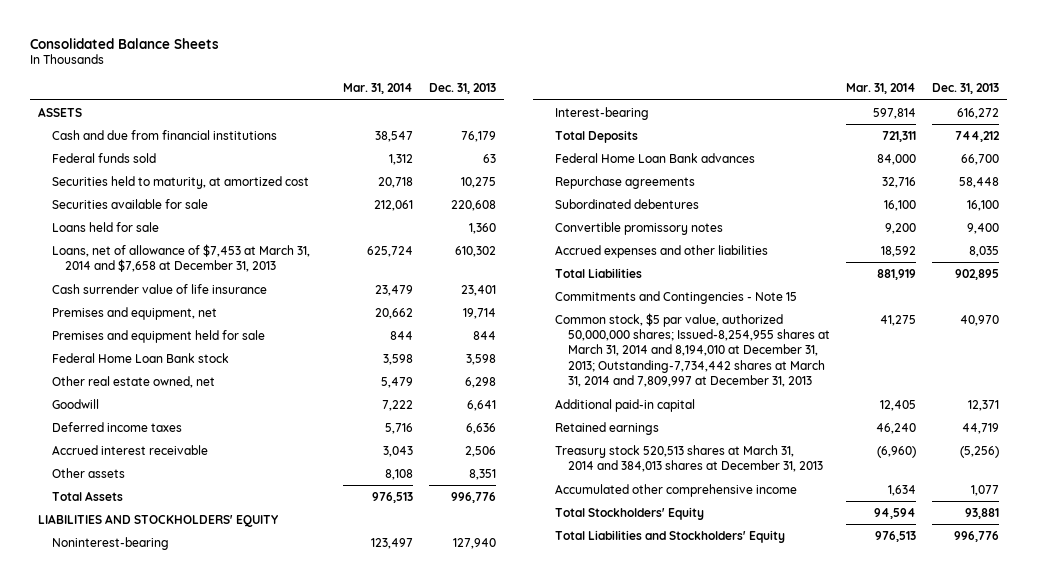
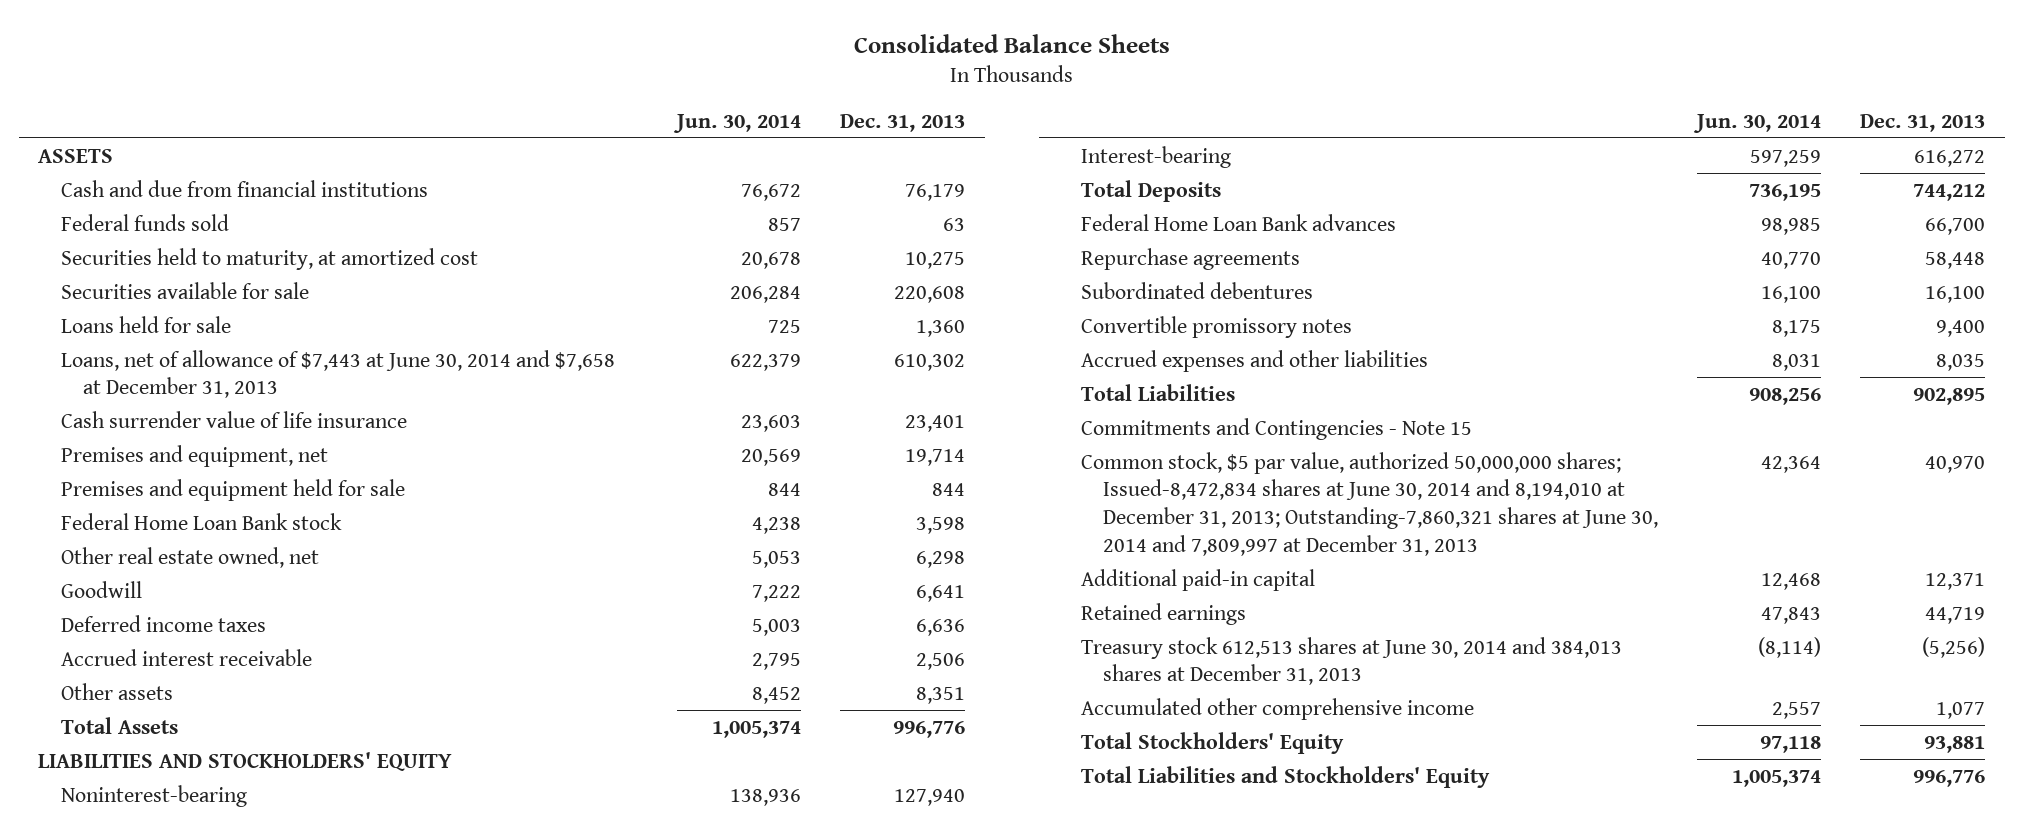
- | Mar. 31, 2014 | Dec. 31, 2013
+ | Jun. 30, 2014 | Dec. 31, 2013
- Loans, net of allowance of $7,453 at March 31, 2014 and $7,658 at December 31, 2013 | 625,724 | 610,302
+ Loans, net of allowance of $7,443 at June 30, 2014 and $7,658 at December 31, 2013 | 622,379 | 610,302
- Common stock, $5 par value, authorized 50,000,000 shares; Issued-8,254,955 shares at March 31, 2014 and 8,194,010 at December 31, 2013; Outstanding-7,734,442 shares at March 31, 2014 and 7,809,997 at December 31, 2013 | 41,275 | 40,970
+ Common stock, $5 par value, authorized 50,000,000 shares; Issued-8,472,834 shares at June 30, 2014 and 8,194,010 at December 31, 2013; Outstanding-7,860,321 shares at June 30, 2014 and 7,809,997 at December 31, 2013 | 42,364 | 40,970
- Treasury stock 520,513 shares at March 31, 2014 and 384,013 shares at December 31, 2013 | (6,960) | (5,256)
+ Treasury stock 612,513 shares at June 30, 2014 and 384,013 shares at December 31, 2013 | (8,114) | (5,256)

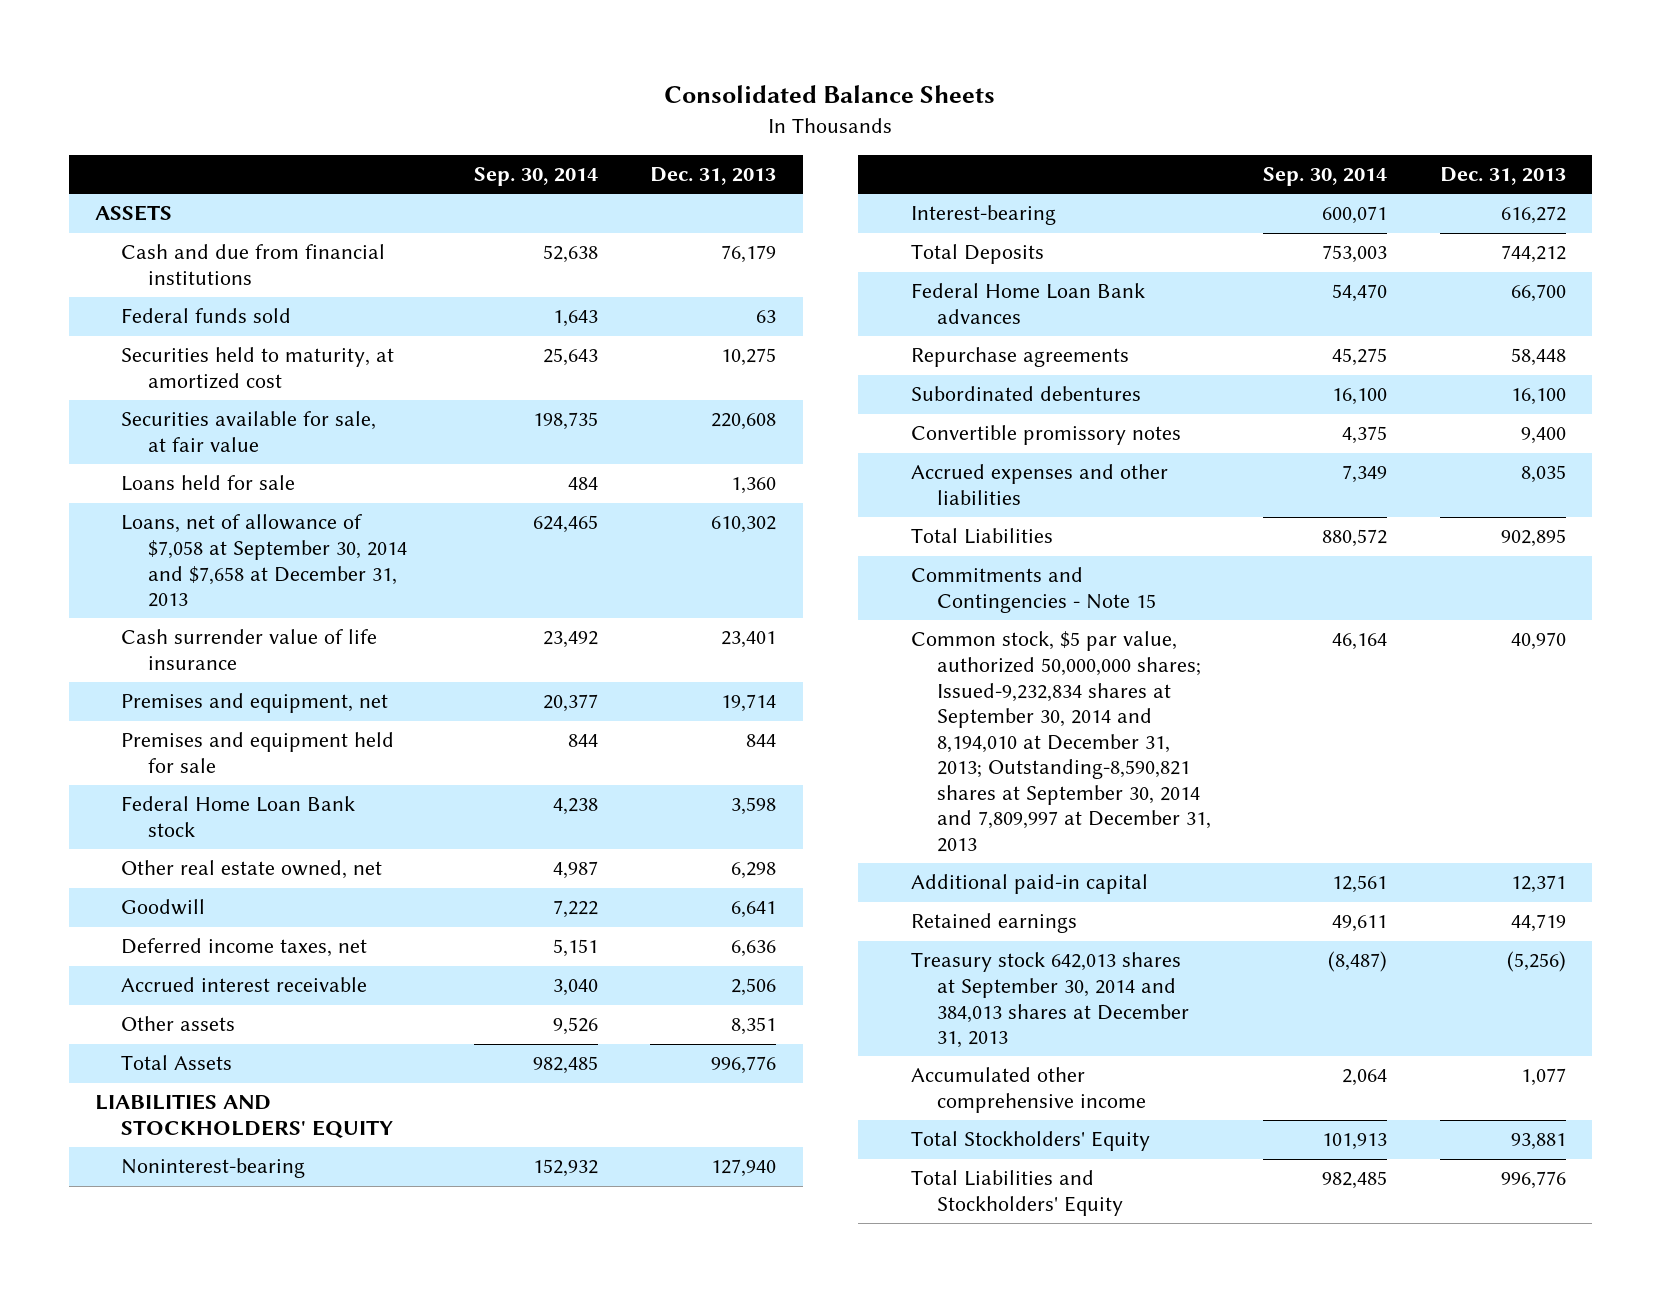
- | Jun. 30, 2014 | Dec. 31, 2013
+ | Sep. 30, 2014 | Dec. 31, 2013
- Securities available for sale | 206,284 | 220,608
+ Securities available for sale, at fair value | 198,735 | 220,608
- Loans, net of allowance of $7,443 at June 30, 2014 and $7,658 at December 31, 2013 | 622,379 | 610,302
+ Loans, net of allowance of $7,058 at September 30, 2014 and $7,658 at December 31, 2013 | 624,465 | 610,302
- Deferred income taxes | 5,003 | 6,636
+ Deferred income taxes, net | 5,151 | 6,636
- Common stock, $5 par value, authorized 50,000,000 shares; Issued-8,472,834 shares at June 30, 2014 and 8,194,010 at December 31, 2013; Outstanding-7,860,321 shares at June 30, 2014 and 7,809,997 at December 31, 2013 | 42,364 | 40,970
+ Common stock, $5 par value, authorized 50,000,000 shares; Issued-9,232,834 shares at September 30, 2014 and 8,194,010 at December 31, 2013; Outstanding-8,590,821 shares at September 30, 2014 and 7,809,997 at December 31, 2013 | 46,164 | 40,970
- Treasury stock 612,513 shares at June 30, 2014 and 384,013 shares at December 31, 2013 | (8,114) | (5,256)
+ Treasury stock 642,013 shares at September 30, 2014 and 384,013 shares at December 31, 2013 | (8,487) | (5,256)

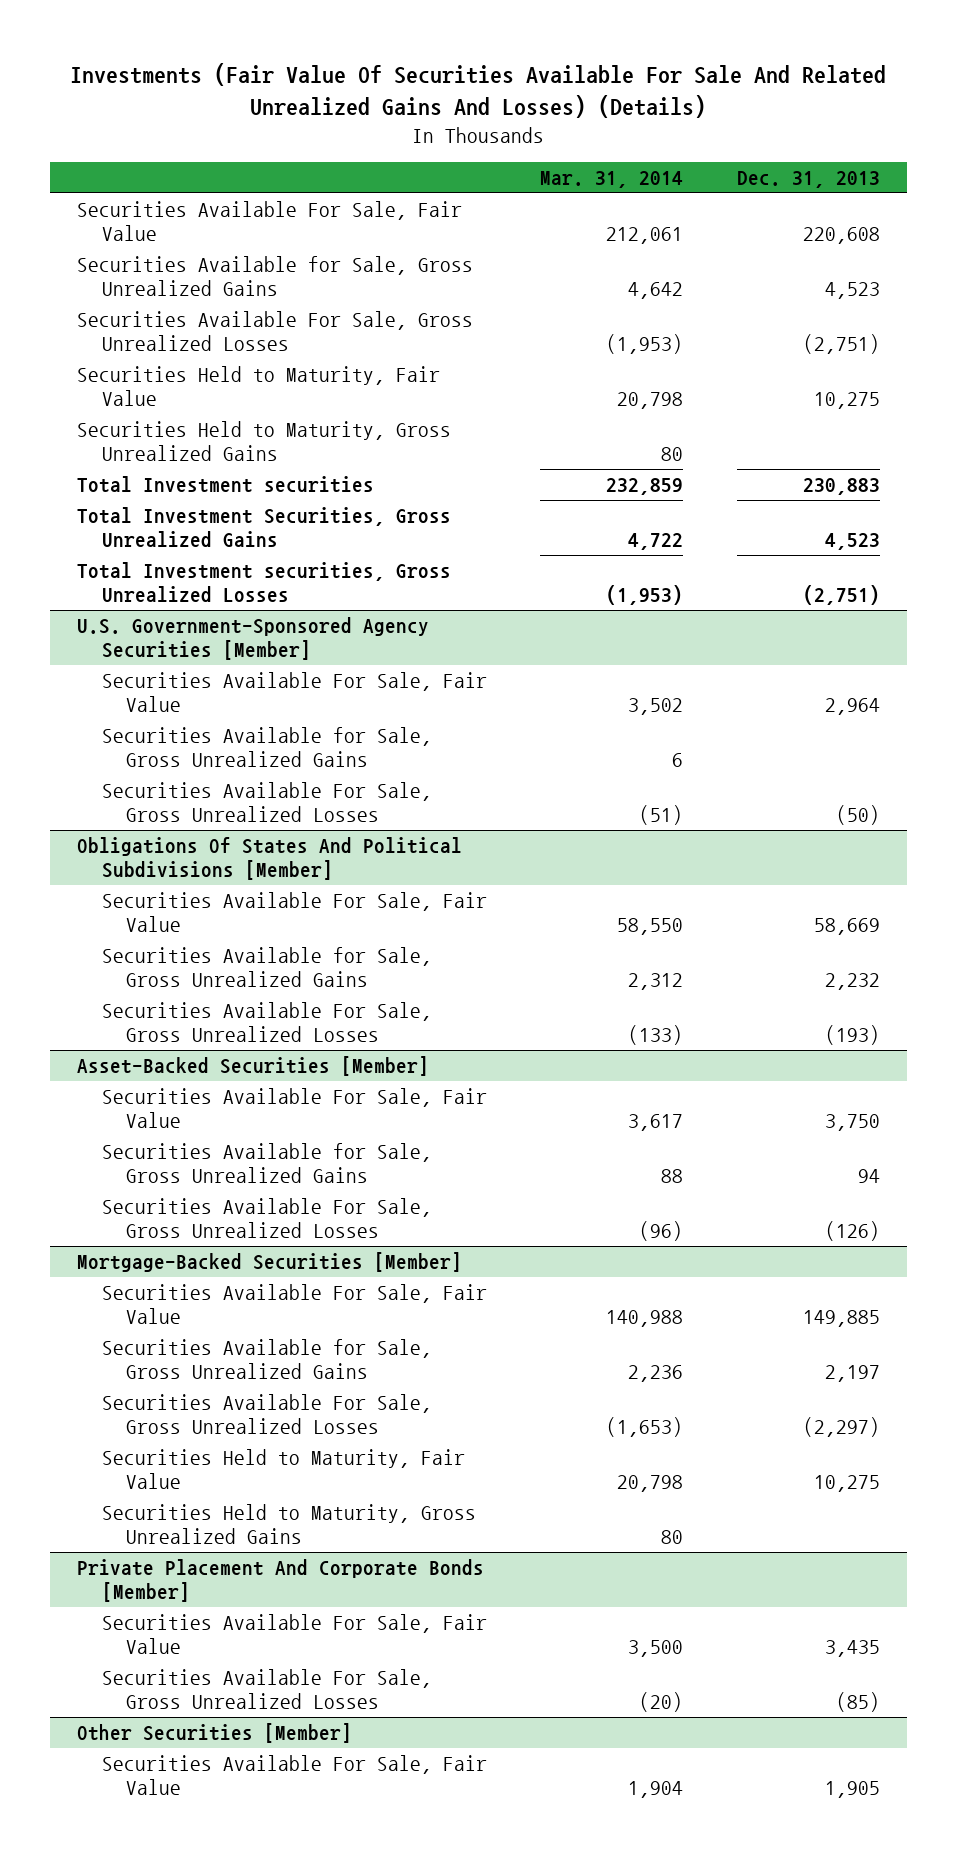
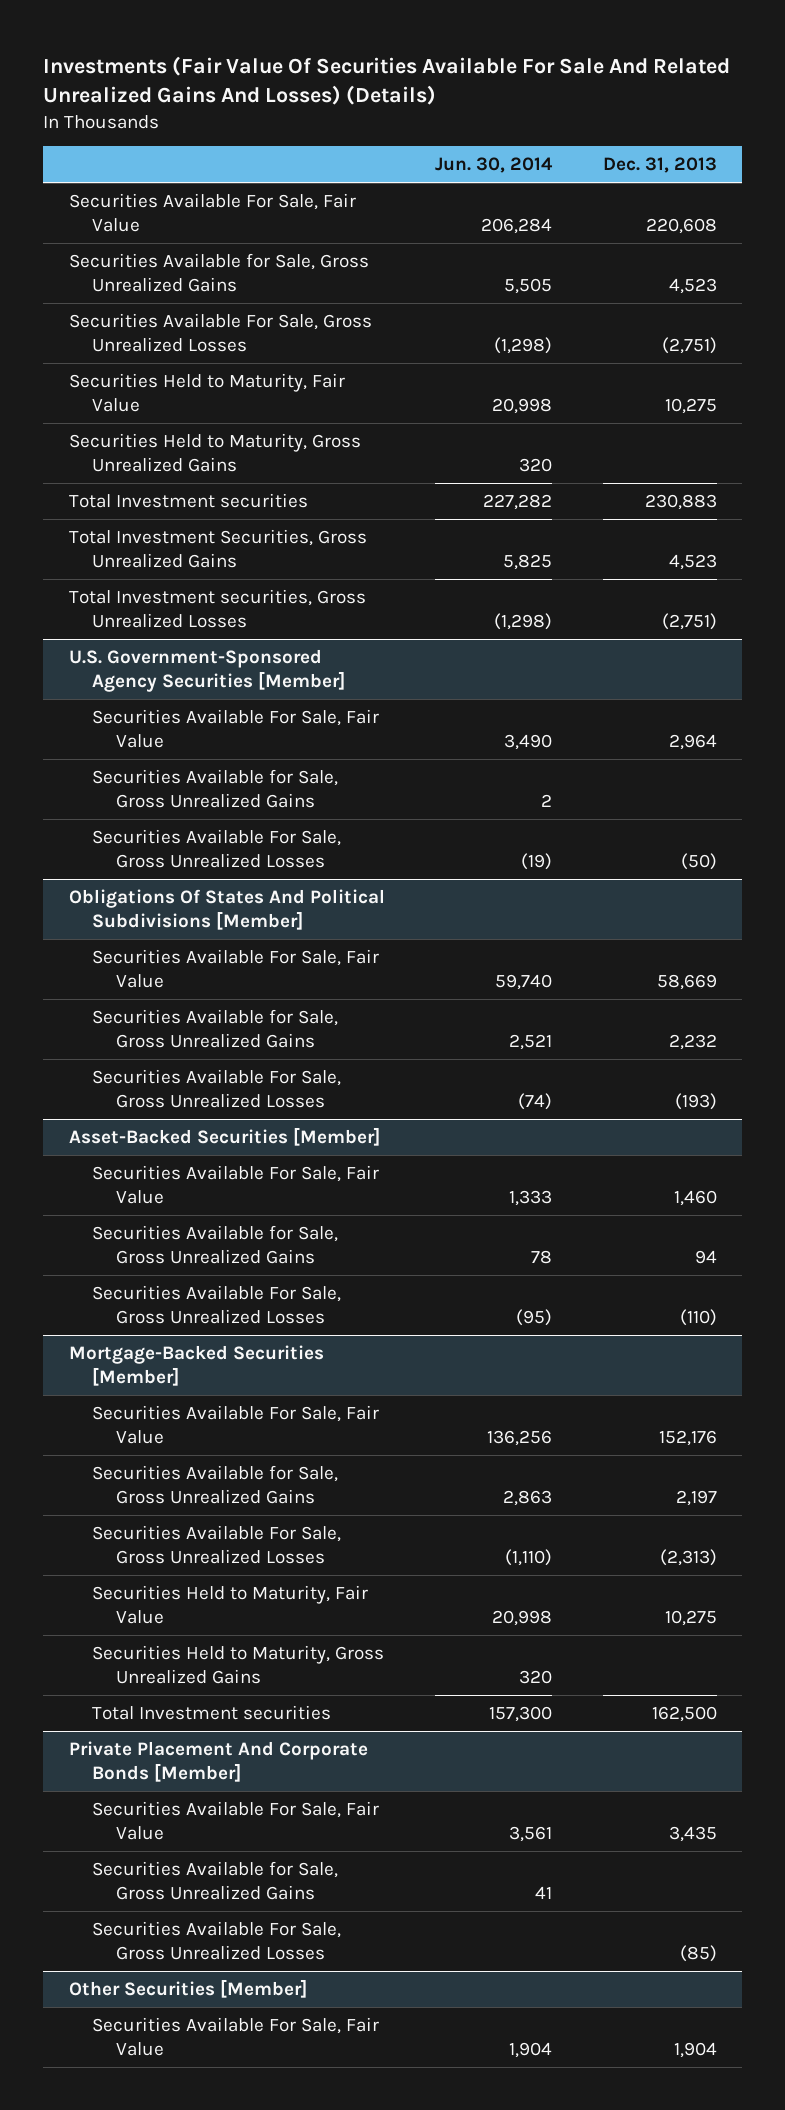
- | Mar. 31, 2014 | Dec. 31, 2013
+ | Jun. 30, 2014 | Dec. 31, 2013
@ Asset-Backed Securities [Member]
- Securities Available For Sale, Fair Value | 3,617 | 3,750
+ Securities Available For Sale, Fair Value | 1,333 | 1,460
- Securities Available For Sale, Gross Unrealized Losses | (96) | (126)
+ Securities Available For Sale, Gross Unrealized Losses | (95) | (110)
@ Mortgage-Backed Securities [Member]
- Securities Available For Sale, Fair Value | 140,988 | 149,885
+ Securities Available For Sale, Fair Value | 136,256 | 152,176
- Securities Available For Sale, Gross Unrealized Losses | (1,653) | (2,297)
+ Securities Available For Sale, Gross Unrealized Losses | (1,110) | (2,313)
+ Total Investment securities | 157,300 | 162,500
@ Private Placement And Corporate Bonds [Member]
+ Securities Available for Sale, Gross Unrealized Gains | 41 |
@ Other Securities [Member]
- Securities Available For Sale, Fair Value | 1,904 | 1,905
+ Securities Available For Sale, Fair Value | 1,904 | 1,904

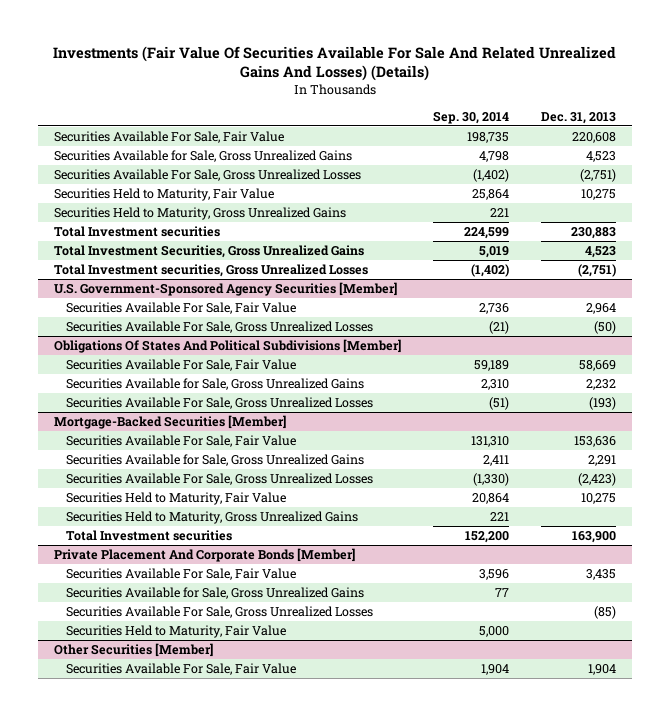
- | Jun. 30, 2014 | Dec. 31, 2013
+ | Sep. 30, 2014 | Dec. 31, 2013
@ U.S. Government-Sponsored Agency Securities [Member]
- Securities Available for Sale, Gross Unrealized Gains | 2 |
- Asset-Backed Securities [Member]
- Securities Available For Sale, Fair Value | 1,333 | 1,460
- Securities Available for Sale, Gross Unrealized Gains | 78 | 94
- Securities Available For Sale, Gross Unrealized Losses | (95) | (110)
@ Mortgage-Backed Securities [Member]
- Securities Available For Sale, Fair Value | 136,256 | 152,176
- Securities Available for Sale, Gross Unrealized Gains | 2,863 | 2,197
- Securities Available For Sale, Gross Unrealized Losses | (1,110) | (2,313)
+ Securities Available For Sale, Fair Value | 131,310 | 153,636
+ Securities Available for Sale, Gross Unrealized Gains | 2,411 | 2,291
+ Securities Available For Sale, Gross Unrealized Losses | (1,330) | (2,423)
- Total Investment securities | 157,300 | 162,500
+ Total Investment securities | 152,200 | 163,900
@ Private Placement And Corporate Bonds [Member]
+ Securities Held to Maturity, Fair Value | 5,000 |

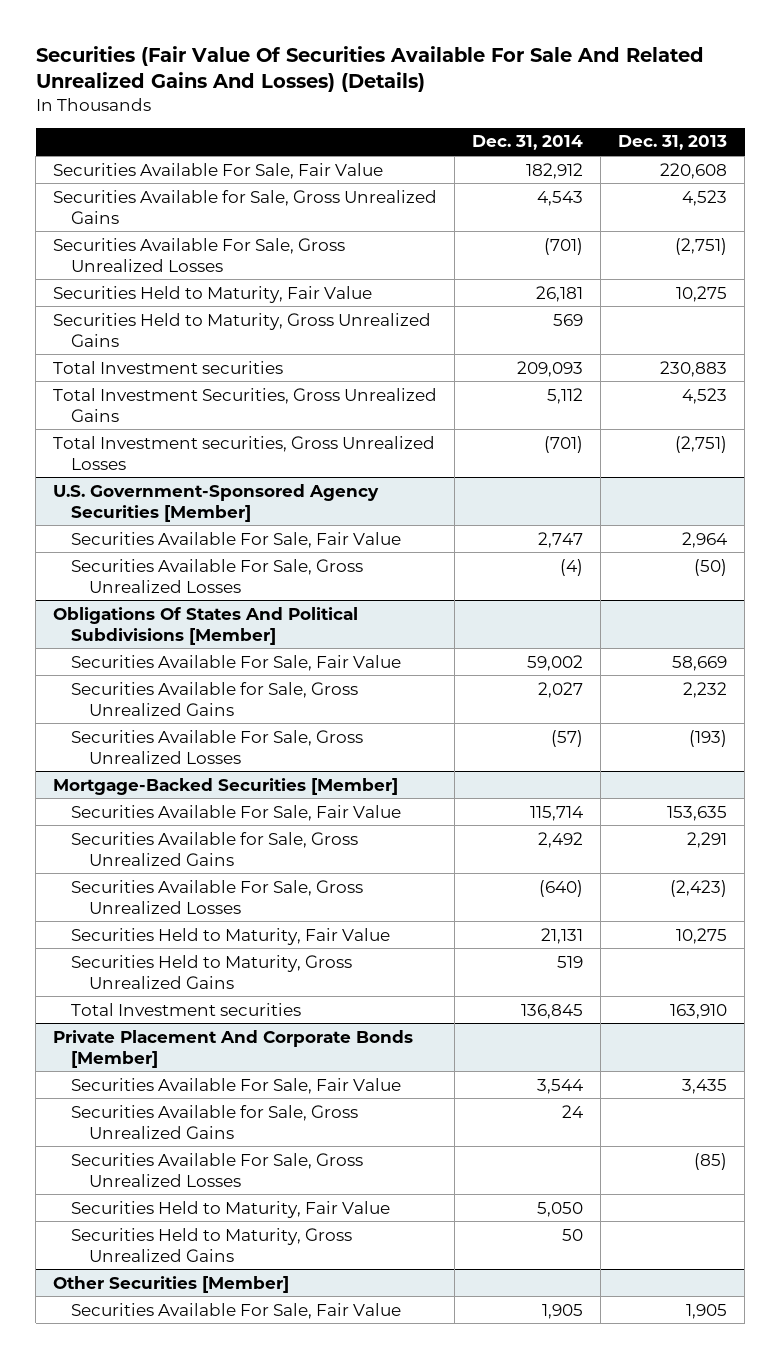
- Investments (Fair Value Of Securities Available For Sale And Related Unrealized Gains And Losses) (Details)
+ Securities (Fair Value Of Securities Available For Sale And Related Unrealized Gains And Losses) (Details)
- | Sep. 30, 2014 | Dec. 31, 2013
+ | Dec. 31, 2014 | Dec. 31, 2013
@ Mortgage-Backed Securities [Member]
- Securities Available For Sale, Fair Value | 131,310 | 153,636
+ Securities Available For Sale, Fair Value | 115,714 | 153,635
- Total Investment securities | 152,200 | 163,900
+ Total Investment securities | 136,845 | 163,910
@ Private Placement And Corporate Bonds [Member]
+ Securities Held to Maturity, Gross Unrealized Gains | 50 |
@ Other Securities [Member]
- Securities Available For Sale, Fair Value | 1,904 | 1,904
+ Securities Available For Sale, Fair Value | 1,905 | 1,905

